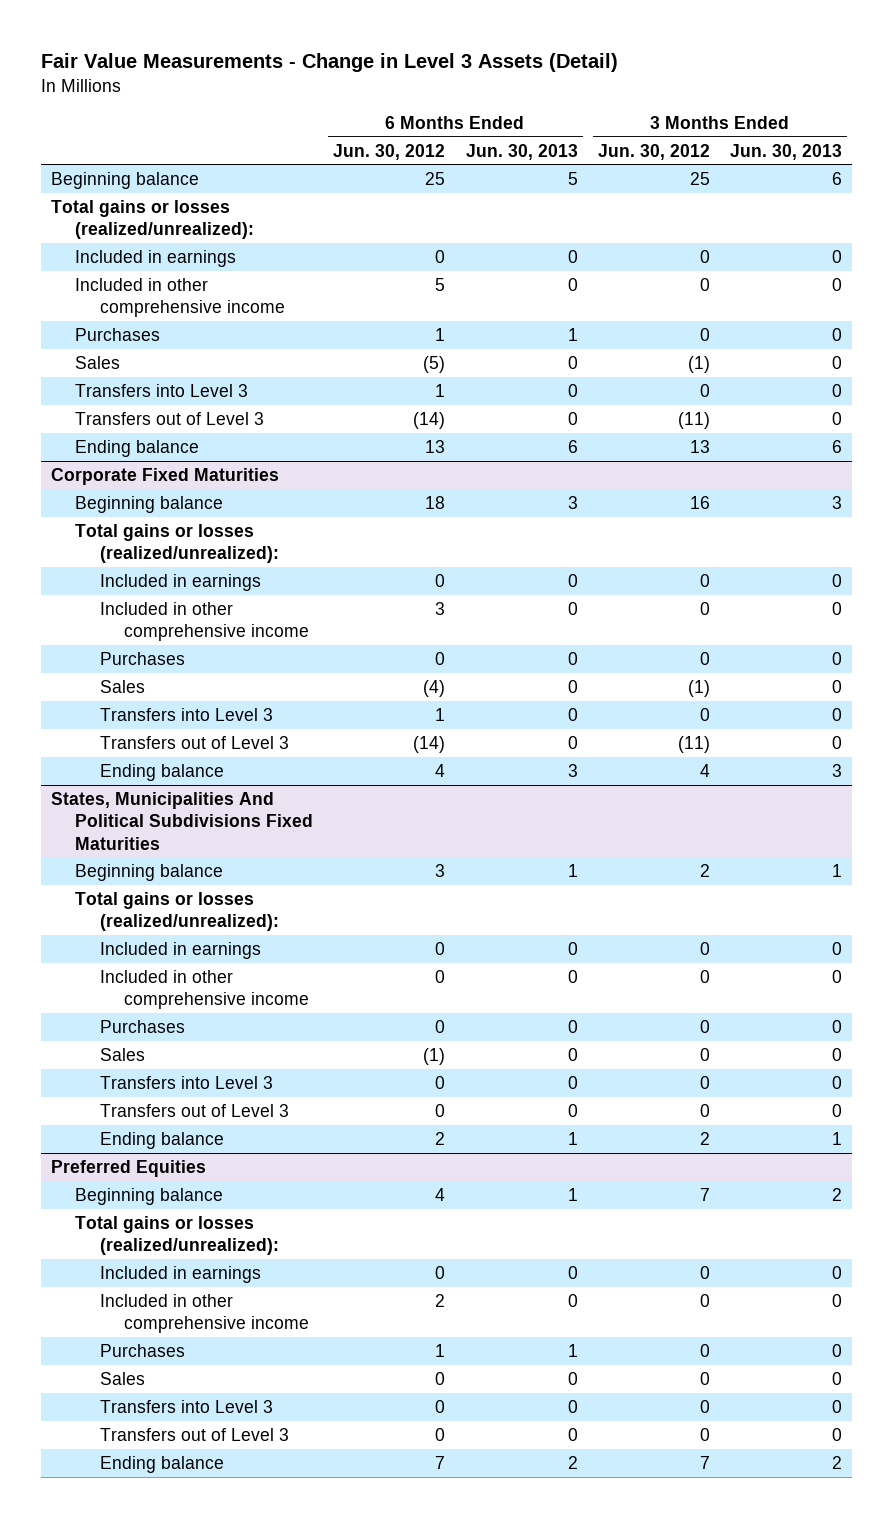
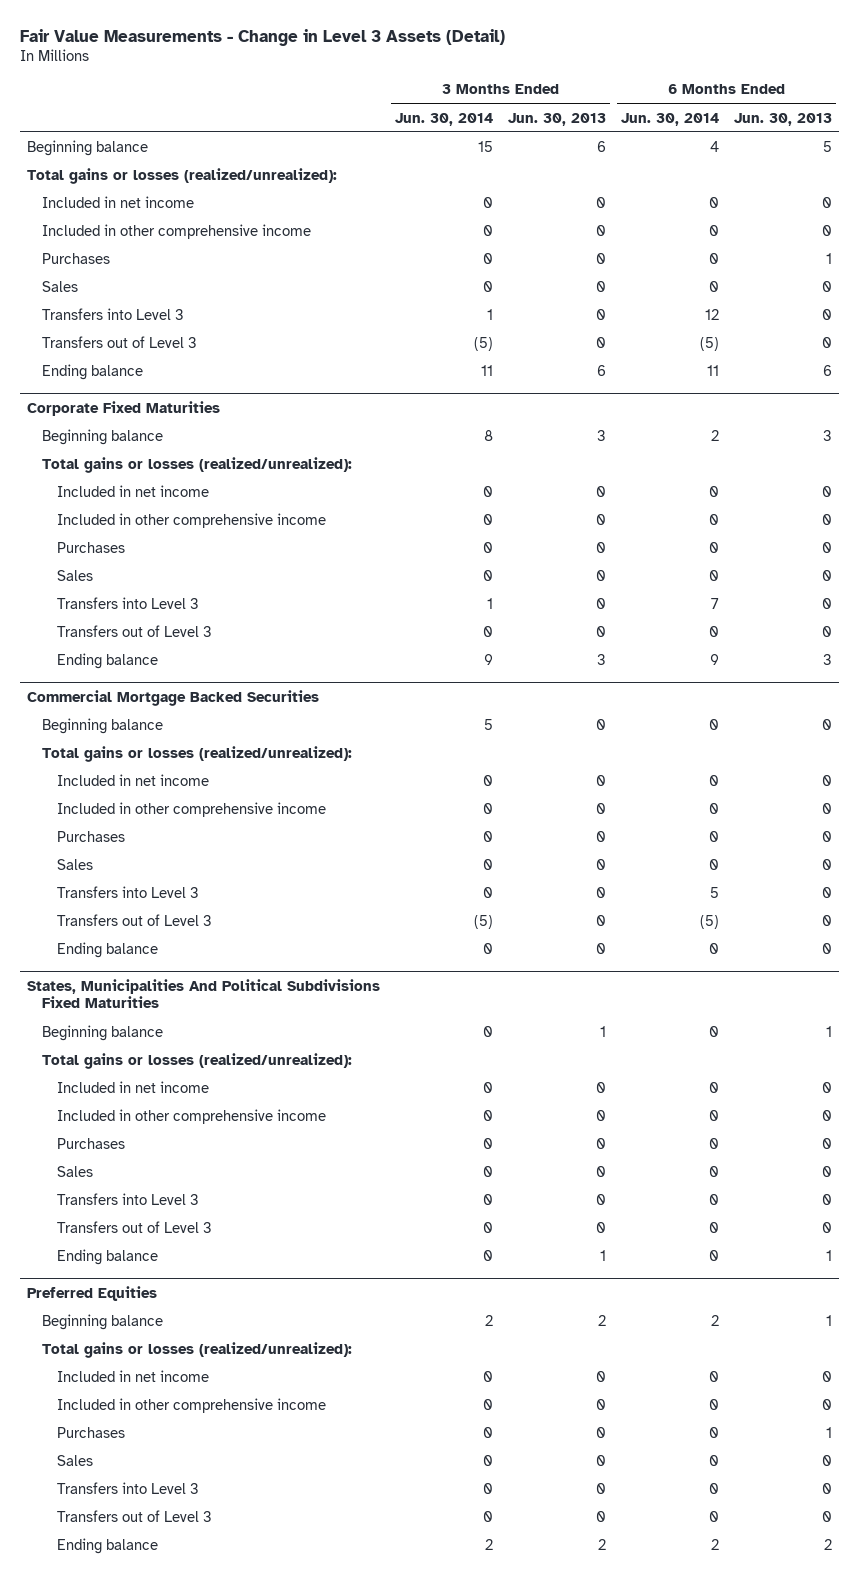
- | 6 Months Ended Jun. 30, 2012 | 6 Months Ended Jun. 30, 2013 | 3 Months Ended Jun. 30, 2012 | 3 Months Ended Jun. 30, 2013
+ | 3 Months Ended Jun. 30, 2014 | 3 Months Ended Jun. 30, 2013 | 6 Months Ended Jun. 30, 2014 | 6 Months Ended Jun. 30, 2013
- Included in earnings | 0 | 0 | 0 | 0
+ Included in net income | 0 | 0 | 0 | 0
@ Corporate Fixed Maturities
- Included in earnings | 0 | 0 | 0 | 0
+ Included in net income | 0 | 0 | 0 | 0
+ Commercial Mortgage Backed Securities
+ Beginning balance | 5 | 0 | 0 | 0
+ Total gains or losses (realized/unrealized):
+ Included in net income | 0 | 0 | 0 | 0
+ Included in other comprehensive income | 0 | 0 | 0 | 0
+ Purchases | 0 | 0 | 0 | 0
+ Sales | 0 | 0 | 0 | 0
+ Transfers into Level 3 | 0 | 0 | 5 | 0
+ Transfers out of Level 3 | (5) | 0 | (5) | 0
+ Ending balance | 0 | 0 | 0 | 0
@ States, Municipalities And Political Subdivisions Fixed Maturities
- Included in earnings | 0 | 0 | 0 | 0
+ Included in net income | 0 | 0 | 0 | 0
@ Preferred Equities
- Included in earnings | 0 | 0 | 0 | 0
+ Included in net income | 0 | 0 | 0 | 0

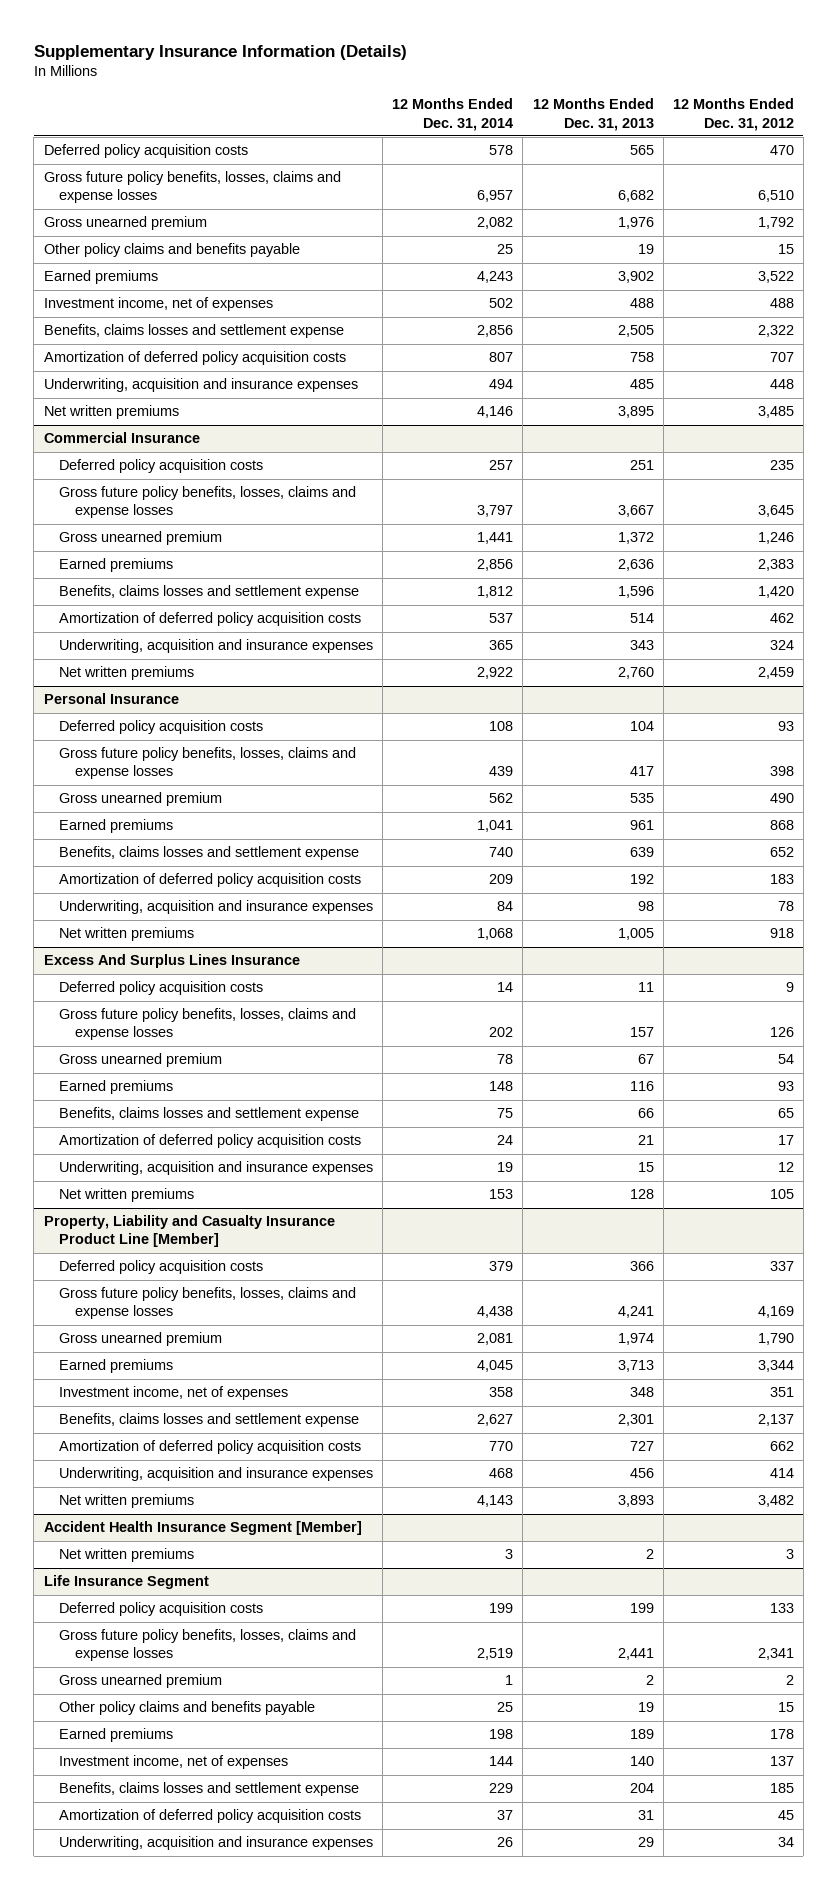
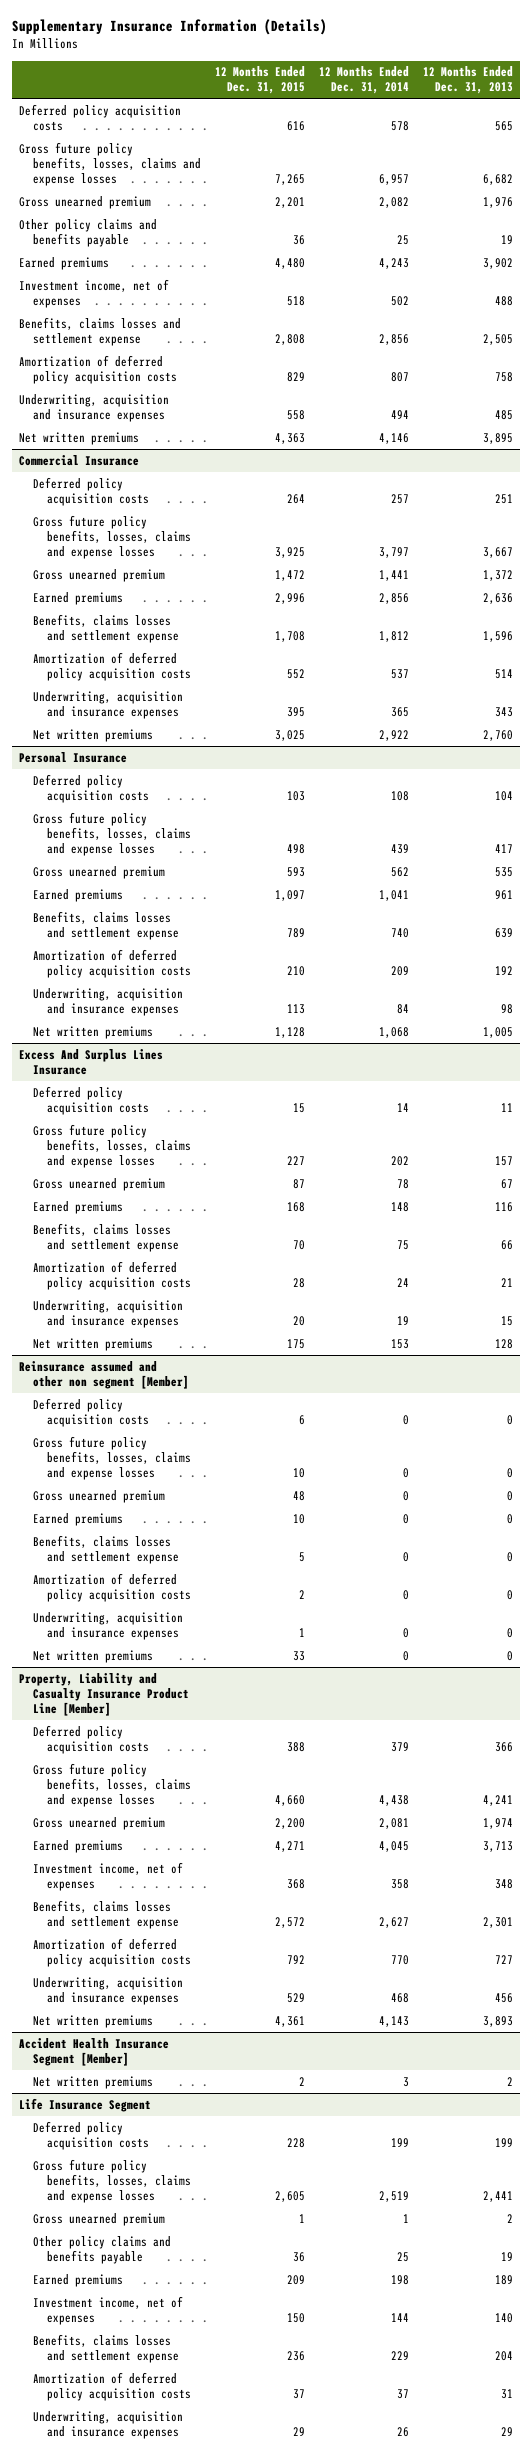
- | 12 Months Ended Dec. 31, 2014 | 12 Months Ended Dec. 31, 2013 | 12 Months Ended Dec. 31, 2012
+ | 12 Months Ended Dec. 31, 2015 | 12 Months Ended Dec. 31, 2014 | 12 Months Ended Dec. 31, 2013
+ Reinsurance assumed and other non segment [Member]
+ Deferred policy acquisition costs | 6 | 0 | 0
+ Gross future policy benefits, losses, claims and expense losses | 10 | 0 | 0
+ Gross unearned premium | 48 | 0 | 0
+ Earned premiums | 10 | 0 | 0
+ Benefits, claims losses and settlement expense | 5 | 0 | 0
+ Amortization of deferred policy acquisition costs | 2 | 0 | 0
+ Underwriting, acquisition and insurance expenses | 1 | 0 | 0
+ Net written premiums | 33 | 0 | 0

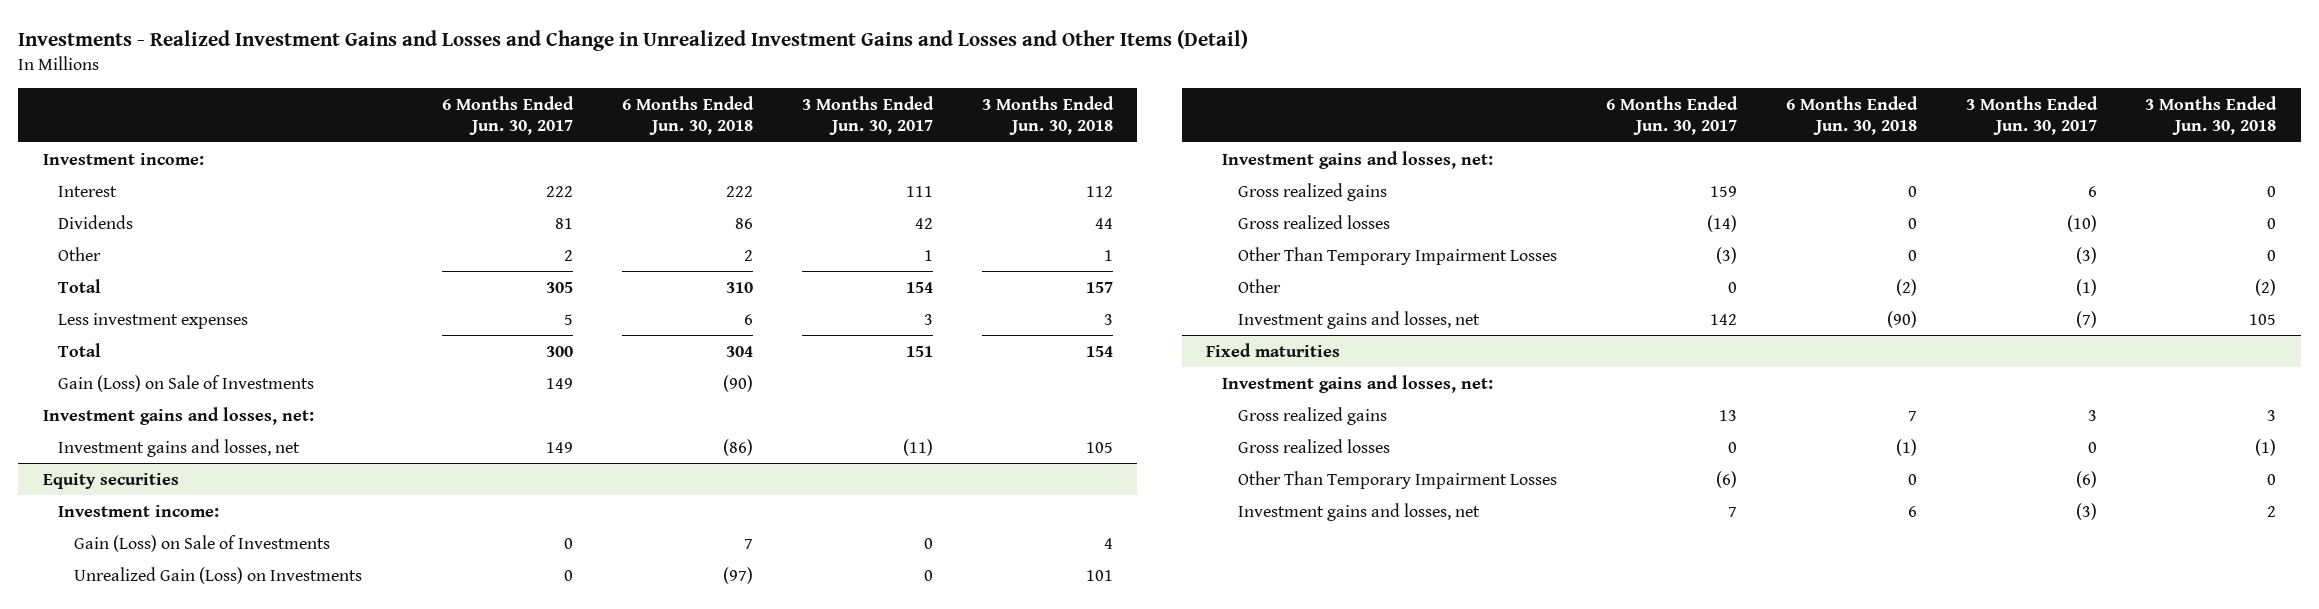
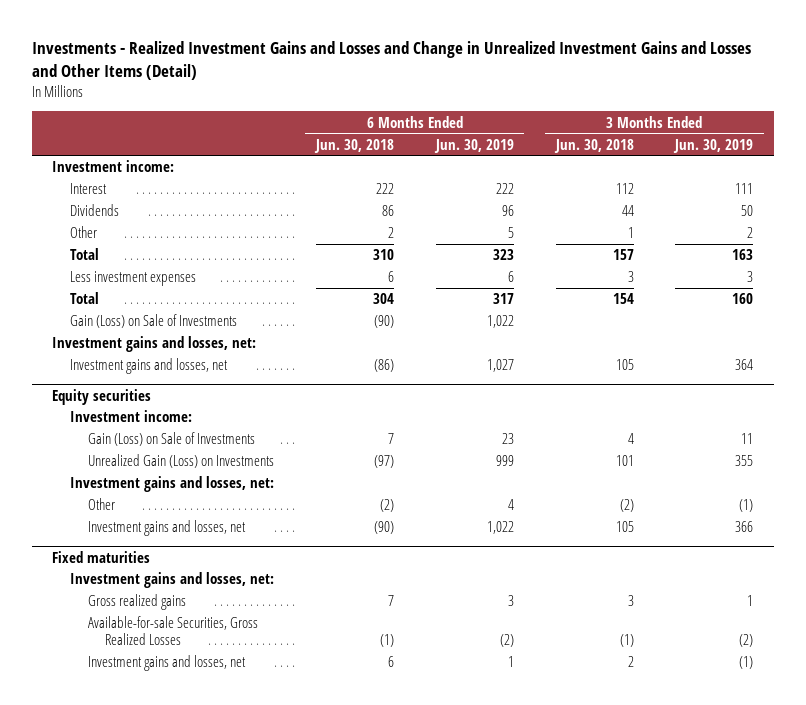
- | 6 Months Ended Jun. 30, 2017 | 6 Months Ended Jun. 30, 2018 | 3 Months Ended Jun. 30, 2017 | 3 Months Ended Jun. 30, 2018
+ | 6 Months Ended Jun. 30, 2018 | 6 Months Ended Jun. 30, 2019 | 3 Months Ended Jun. 30, 2018 | 3 Months Ended Jun. 30, 2019
@ Equity securities
- Gross realized gains | 159 | 0 | 6 | 0
- Gross realized losses | (14) | 0 | (10) | 0
- Other Than Temporary Impairment Losses | (3) | 0 | (3) | 0
@ Fixed maturities
- Gross realized losses | 0 | (1) | 0 | (1)
- Other Than Temporary Impairment Losses | (6) | 0 | (6) | 0
+ Available-for-sale Securities, Gross Realized Losses | (1) | (2) | (1) | (2)

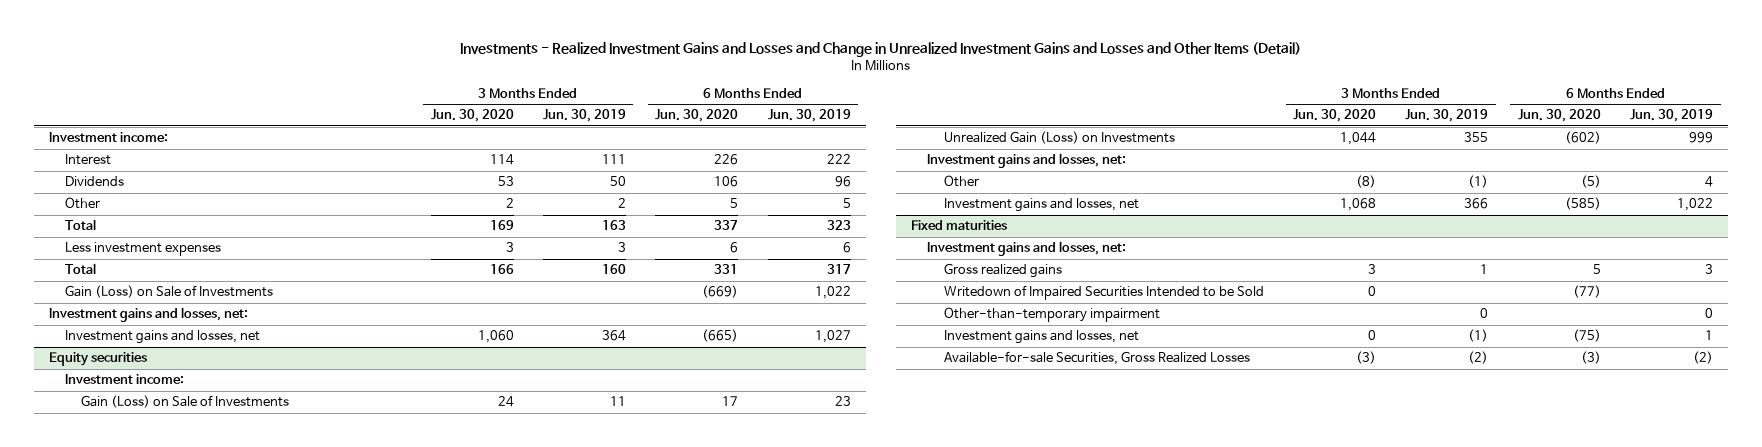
- | 6 Months Ended Jun. 30, 2018 | 6 Months Ended Jun. 30, 2019 | 3 Months Ended Jun. 30, 2018 | 3 Months Ended Jun. 30, 2019
+ | 3 Months Ended Jun. 30, 2020 | 3 Months Ended Jun. 30, 2019 | 6 Months Ended Jun. 30, 2020 | 6 Months Ended Jun. 30, 2019
@ Fixed maturities
+ Writedown of Impaired Securities Intended to be Sold | 0 | | (77) |
+ Other-than-temporary impairment | | 0 | | 0
moved down: Available-for-sale Securities, Gross Realized Losses | (3) | (2) | (3) | (2)

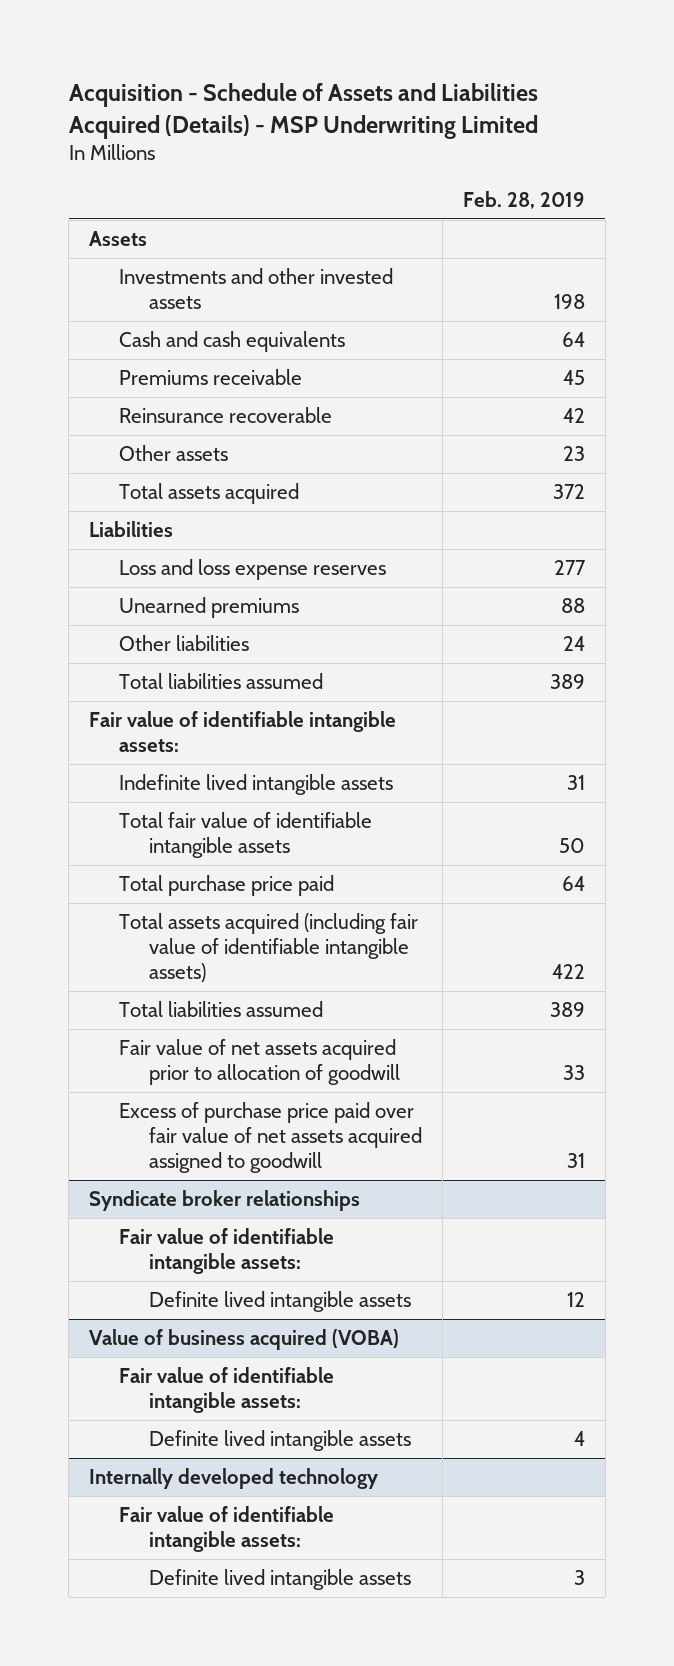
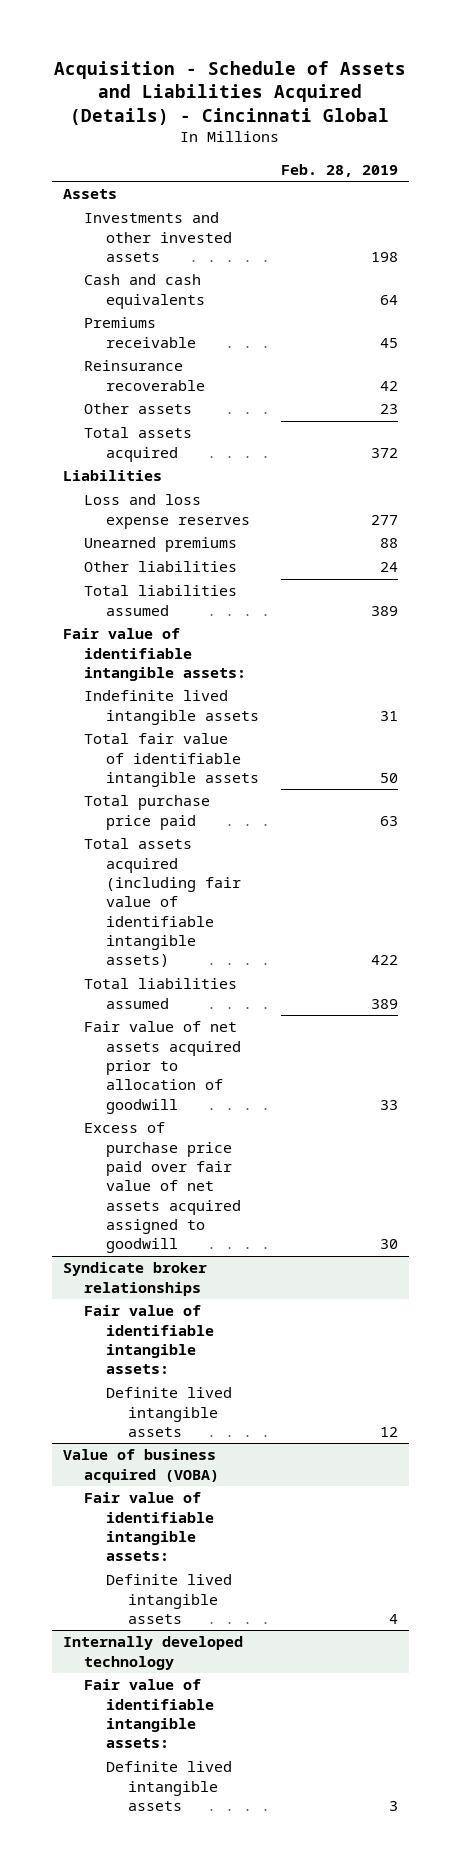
- Acquisition - Schedule of Assets and Liabilities Acquired (Details) - MSP Underwriting Limited
+ Acquisition - Schedule of Assets and Liabilities Acquired (Details) - Cincinnati Global
- Total purchase price paid | 64
+ Total purchase price paid | 63
- Excess of purchase price paid over fair value of net assets acquired assigned to goodwill | 31
+ Excess of purchase price paid over fair value of net assets acquired assigned to goodwill | 30

